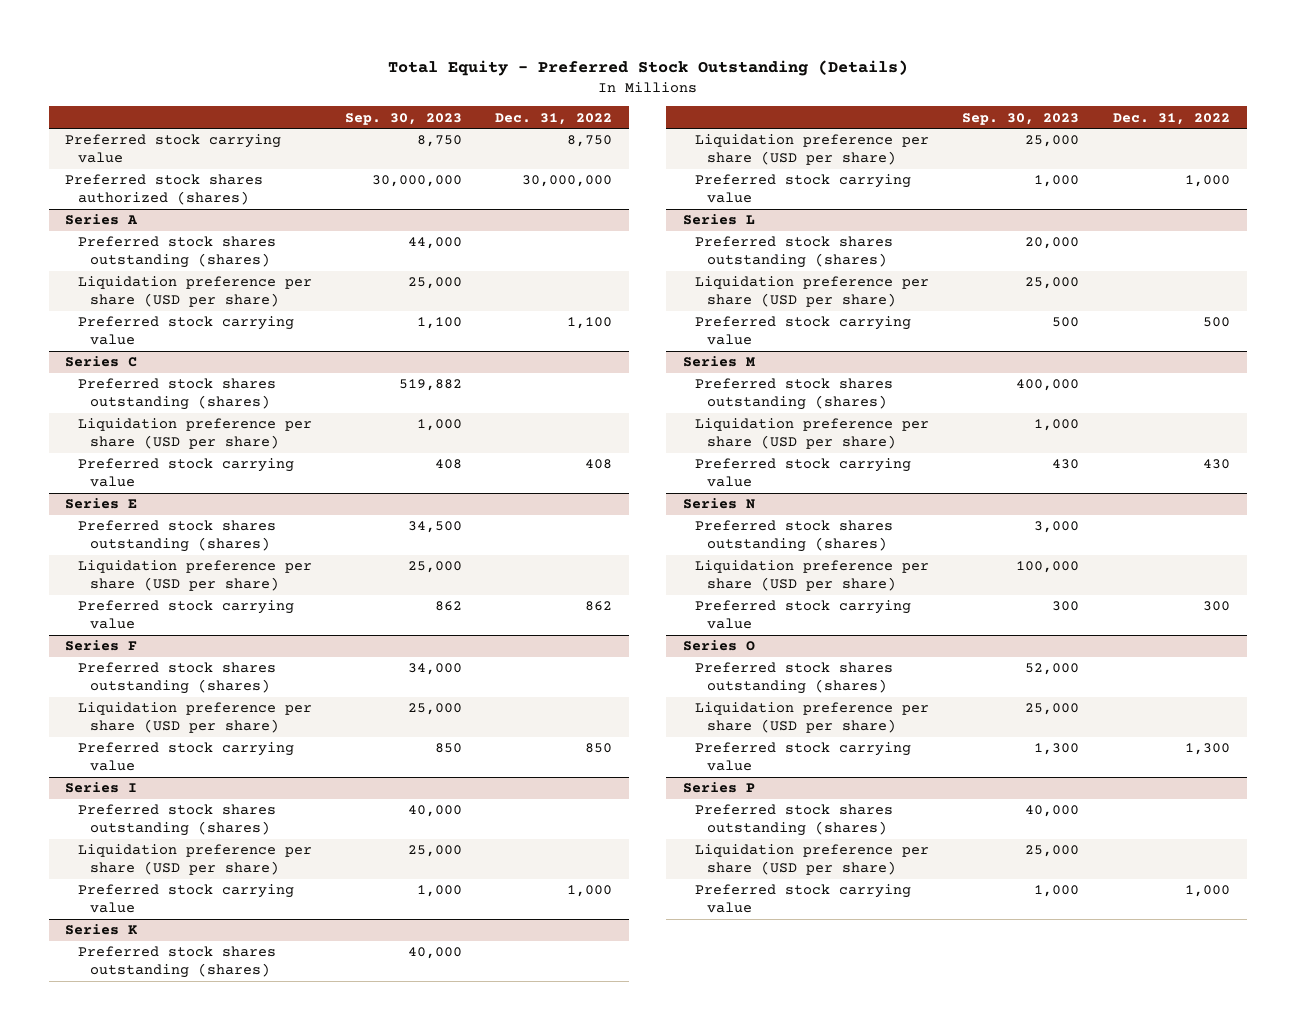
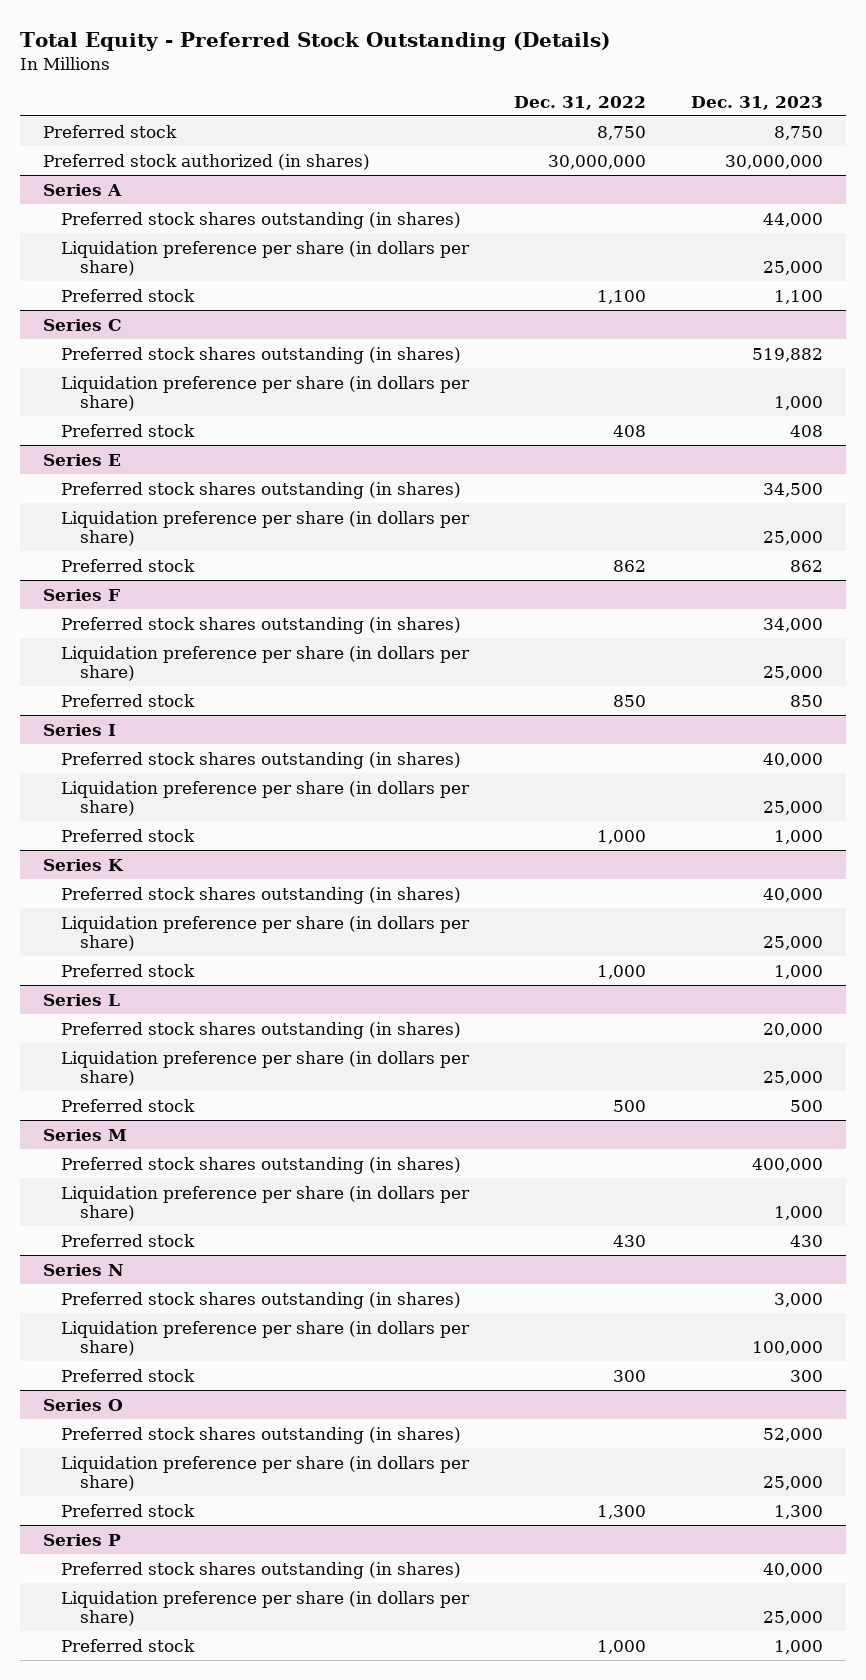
- | Sep. 30, 2023 | Dec. 31, 2022
+ | Dec. 31, 2022 | Dec. 31, 2023
- Preferred stock carrying value | 8,750 | 8,750
- Preferred stock shares authorized (shares) | 30,000,000 | 30,000,000
+ Preferred stock | 8,750 | 8,750
+ Preferred stock authorized (in shares) | 30,000,000 | 30,000,000
@ Series A
- Preferred stock shares outstanding (shares) | 44,000 |
- Liquidation preference per share (USD per share) | 25,000 |
- Preferred stock carrying value | 1,100 | 1,100
+ Preferred stock shares outstanding (in shares) | | 44,000
+ Liquidation preference per share (in dollars per share) | | 25,000
+ Preferred stock | 1,100 | 1,100
@ Series C
- Preferred stock shares outstanding (shares) | 519,882 |
- Liquidation preference per share (USD per share) | 1,000 |
- Preferred stock carrying value | 408 | 408
+ Preferred stock shares outstanding (in shares) | | 519,882
+ Liquidation preference per share (in dollars per share) | | 1,000
+ Preferred stock | 408 | 408
@ Series E
- Preferred stock shares outstanding (shares) | 34,500 |
- Liquidation preference per share (USD per share) | 25,000 |
- Preferred stock carrying value | 862 | 862
+ Preferred stock shares outstanding (in shares) | | 34,500
+ Liquidation preference per share (in dollars per share) | | 25,000
+ Preferred stock | 862 | 862
@ Series F
- Preferred stock shares outstanding (shares) | 34,000 |
- Liquidation preference per share (USD per share) | 25,000 |
- Preferred stock carrying value | 850 | 850
+ Preferred stock shares outstanding (in shares) | | 34,000
+ Liquidation preference per share (in dollars per share) | | 25,000
+ Preferred stock | 850 | 850
@ Series I
- Preferred stock shares outstanding (shares) | 40,000 |
- Liquidation preference per share (USD per share) | 25,000 |
- Preferred stock carrying value | 1,000 | 1,000
+ Preferred stock shares outstanding (in shares) | | 40,000
+ Liquidation preference per share (in dollars per share) | | 25,000
+ Preferred stock | 1,000 | 1,000
@ Series K
- Preferred stock shares outstanding (shares) | 40,000 |
- Liquidation preference per share (USD per share) | 25,000 |
- Preferred stock carrying value | 1,000 | 1,000
+ Preferred stock shares outstanding (in shares) | | 40,000
+ Liquidation preference per share (in dollars per share) | | 25,000
+ Preferred stock | 1,000 | 1,000
@ Series L
- Preferred stock shares outstanding (shares) | 20,000 |
- Liquidation preference per share (USD per share) | 25,000 |
- Preferred stock carrying value | 500 | 500
+ Preferred stock shares outstanding (in shares) | | 20,000
+ Liquidation preference per share (in dollars per share) | | 25,000
+ Preferred stock | 500 | 500
@ Series M
- Preferred stock shares outstanding (shares) | 400,000 |
- Liquidation preference per share (USD per share) | 1,000 |
- Preferred stock carrying value | 430 | 430
+ Preferred stock shares outstanding (in shares) | | 400,000
+ Liquidation preference per share (in dollars per share) | | 1,000
+ Preferred stock | 430 | 430
@ Series N
- Preferred stock shares outstanding (shares) | 3,000 |
- Liquidation preference per share (USD per share) | 100,000 |
- Preferred stock carrying value | 300 | 300
+ Preferred stock shares outstanding (in shares) | | 3,000
+ Liquidation preference per share (in dollars per share) | | 100,000
+ Preferred stock | 300 | 300
@ Series O
- Preferred stock shares outstanding (shares) | 52,000 |
- Liquidation preference per share (USD per share) | 25,000 |
- Preferred stock carrying value | 1,300 | 1,300
+ Preferred stock shares outstanding (in shares) | | 52,000
+ Liquidation preference per share (in dollars per share) | | 25,000
+ Preferred stock | 1,300 | 1,300
@ Series P
- Preferred stock shares outstanding (shares) | 40,000 |
- Liquidation preference per share (USD per share) | 25,000 |
- Preferred stock carrying value | 1,000 | 1,000
+ Preferred stock shares outstanding (in shares) | | 40,000
+ Liquidation preference per share (in dollars per share) | | 25,000
+ Preferred stock | 1,000 | 1,000

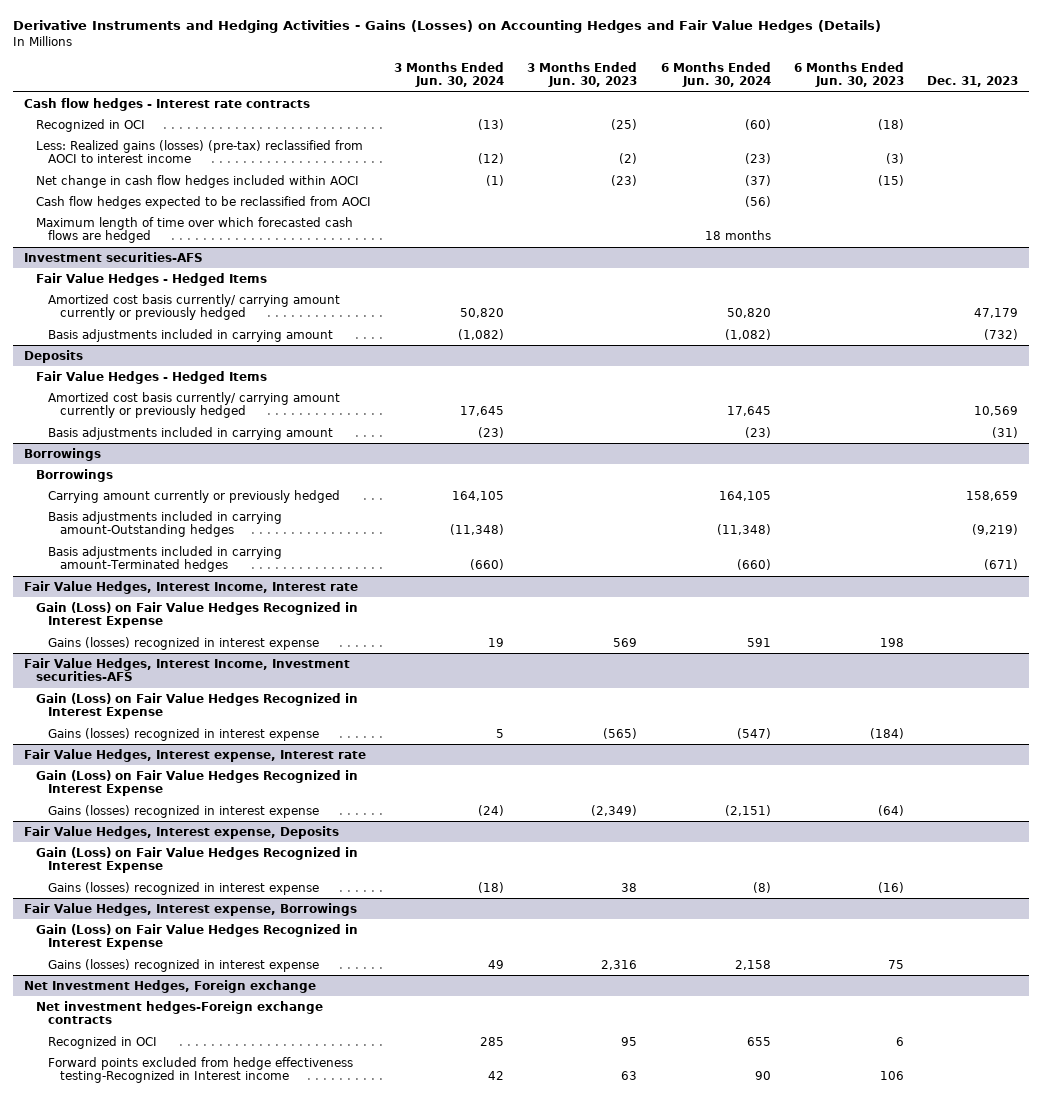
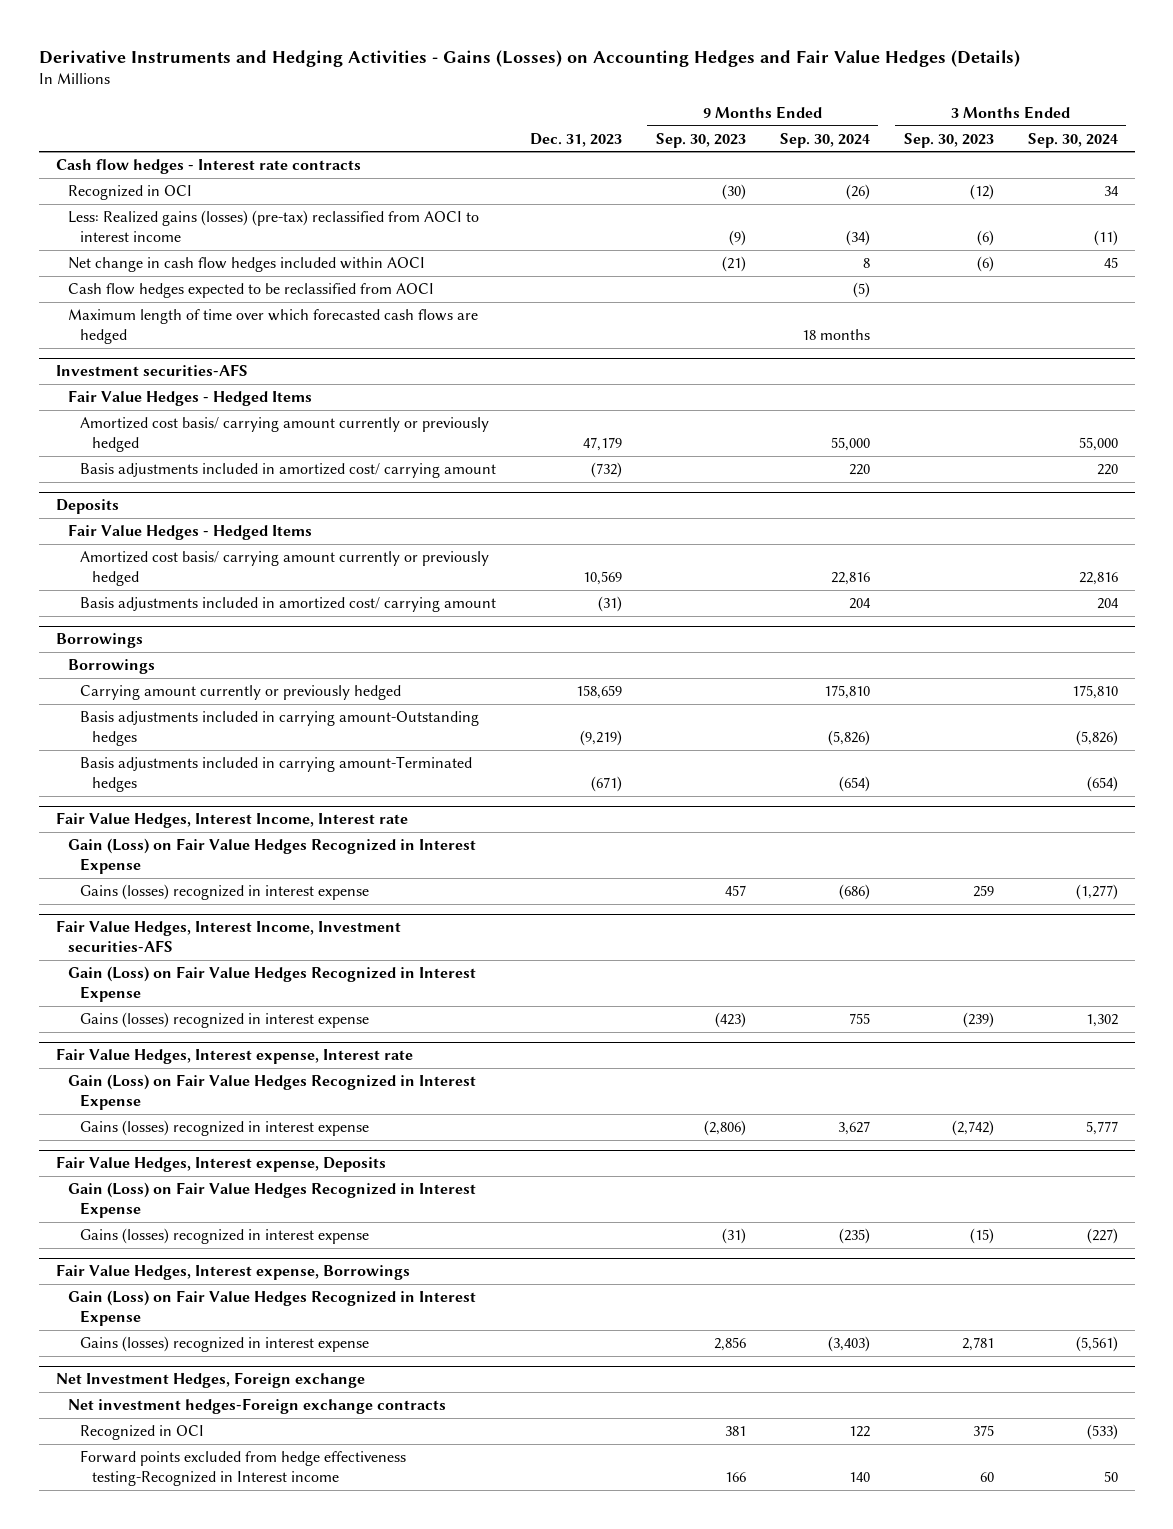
- | 3 Months Ended Jun. 30, 2024 | 3 Months Ended Jun. 30, 2023 | 6 Months Ended Jun. 30, 2024 | 6 Months Ended Jun. 30, 2023 | Dec. 31, 2023
+ | Dec. 31, 2023 | 9 Months Ended Sep. 30, 2023 | 9 Months Ended Sep. 30, 2024 | 3 Months Ended Sep. 30, 2023 | 3 Months Ended Sep. 30, 2024
@ Investment securities-AFS
- Amortized cost basis currently/ carrying amount currently or previously hedged | 50,820 | | 50,820 | | 47,179
- Basis adjustments included in carrying amount | (1,082) | | (1,082) | | (732)
+ Amortized cost basis/ carrying amount currently or previously hedged | 47,179 | | 55,000 | | 55,000
+ Basis adjustments included in amortized cost/ carrying amount | (732) | | 220 | | 220
@ Deposits
- Amortized cost basis currently/ carrying amount currently or previously hedged | 17,645 | | 17,645 | | 10,569
- Basis adjustments included in carrying amount | (23) | | (23) | | (31)
+ Amortized cost basis/ carrying amount currently or previously hedged | 10,569 | | 22,816 | | 22,816
+ Basis adjustments included in amortized cost/ carrying amount | (31) | | 204 | | 204

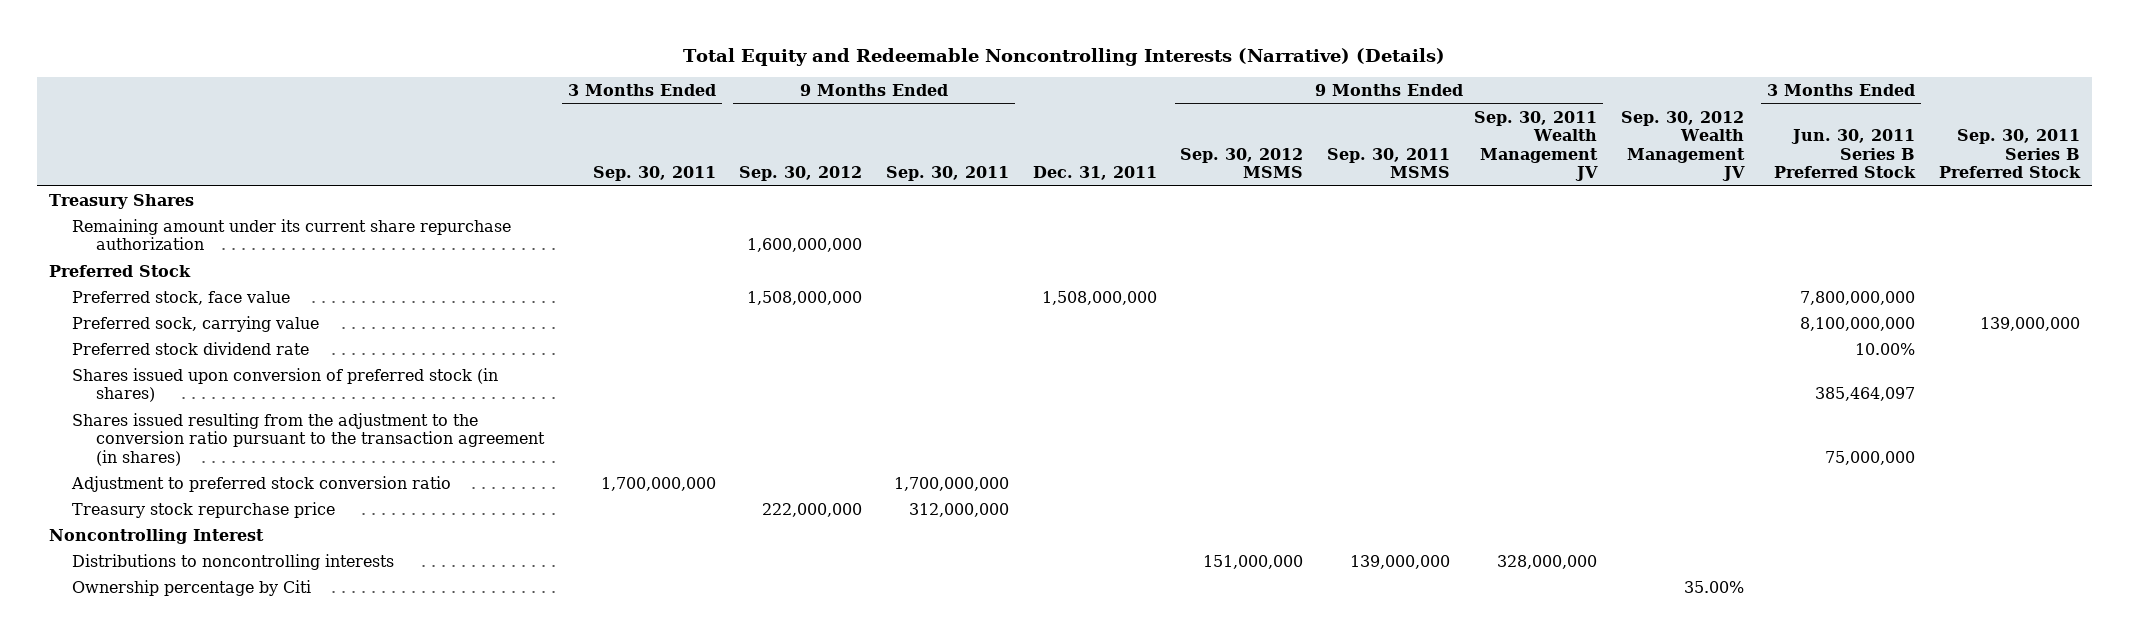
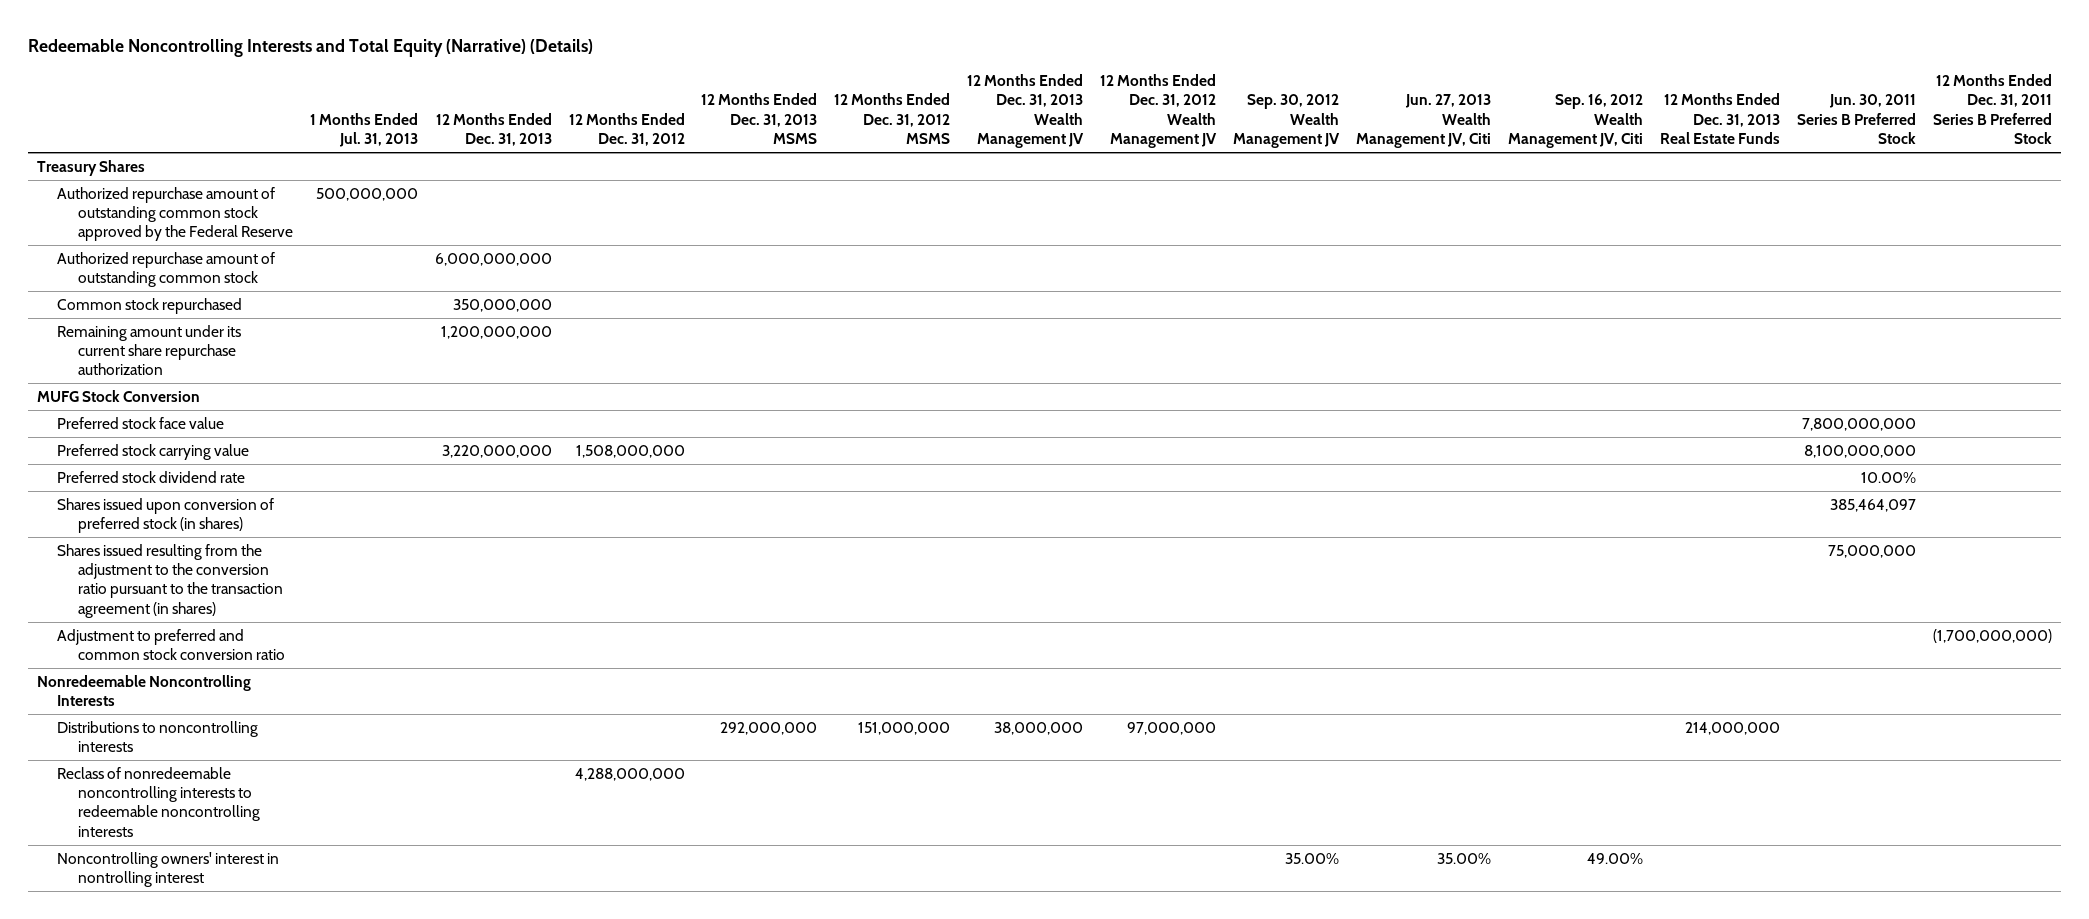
- Total Equity and Redeemable Noncontrolling Interests (Narrative) (Details)
+ Redeemable Noncontrolling Interests and Total Equity (Narrative) (Details)
- | 3 Months Ended Sep. 30, 2011 | 9 Months Ended Sep. 30, 2012 | 9 Months Ended Sep. 30, 2011 | Dec. 31, 2011 | 9 Months Ended Sep. 30, 2012 MSMS | 9 Months Ended Sep. 30, 2011 MSMS | 9 Months Ended Sep. 30, 2011 Wealth Management JV | Sep. 30, 2012 Wealth Management JV | 3 Months Ended Jun. 30, 2011 Series B Preferred Stock | Sep. 30, 2011 Series B Preferred Stock
+ | 1 Months Ended Jul. 31, 2013 | 12 Months Ended Dec. 31, 2013 | 12 Months Ended Dec. 31, 2012 | 12 Months Ended Dec. 31, 2013 MSMS | 12 Months Ended Dec. 31, 2012 MSMS | 12 Months Ended Dec. 31, 2013 Wealth Management JV | 12 Months Ended Dec. 31, 2012 Wealth Management JV | Sep. 30, 2012 Wealth Management JV | Jun. 27, 2013 Wealth Management JV, Citi | Sep. 16, 2012 Wealth Management JV, Citi | 12 Months Ended Dec. 31, 2013 Real Estate Funds | Jun. 30, 2011 Series B Preferred Stock | 12 Months Ended Dec. 31, 2011 Series B Preferred Stock
+ Authorized repurchase amount of outstanding common stock approved by the Federal Reserve | 500,000,000 | | | | | | | | | | | |
+ Authorized repurchase amount of outstanding common stock | | 6,000,000,000 | | | | | | | | | | |
+ Common stock repurchased | | 350,000,000 | | | | | | | | | | |
- Preferred Stock
- Preferred stock, face value | | 1,508,000,000 | | 1,508,000,000 | | | | | 7,800,000,000 |
- Preferred sock, carrying value | | | | | | | | | 8,100,000,000 | 139,000,000
+ MUFG Stock Conversion
+ Preferred stock face value | | | | | | | | | | | | 7,800,000,000 |
+ Preferred stock carrying value | | 3,220,000,000 | 1,508,000,000 | | | | | | | | | 8,100,000,000 |
- Adjustment to preferred stock conversion ratio | 1,700,000,000 | | 1,700,000,000 | | | | | | |
- Treasury stock repurchase price | | 222,000,000 | 312,000,000 | | | | | | |
- Noncontrolling Interest
+ Adjustment to preferred and common stock conversion ratio | | | | | | | | | | | | | (1,700,000,000)
+ Nonredeemable Noncontrolling Interests
- Ownership percentage by Citi | | | | | | | | 35.00% | |
+ Reclass of nonredeemable noncontrolling interests to redeemable noncontrolling interests | | | 4,288,000,000 | | | | | | | | | |
+ Noncontrolling owners' interest in nontrolling interest | | | | | | | | 35.00% | 35.00% | 49.00% | | |

